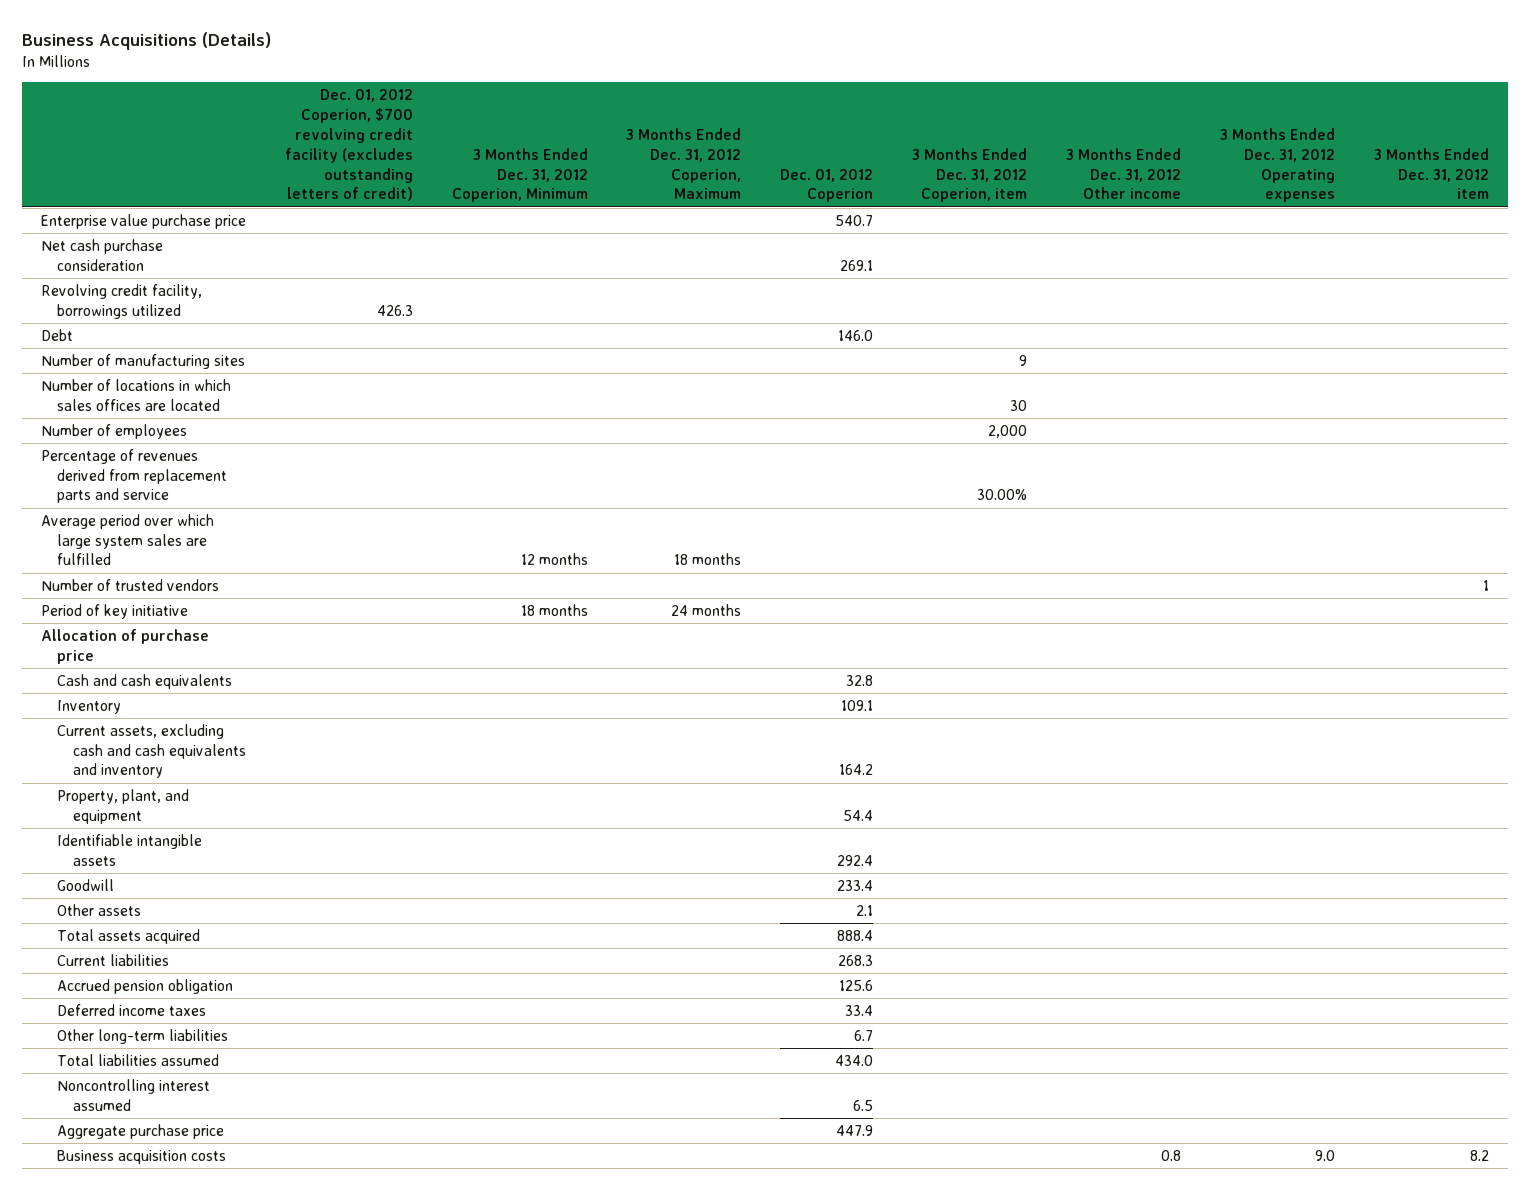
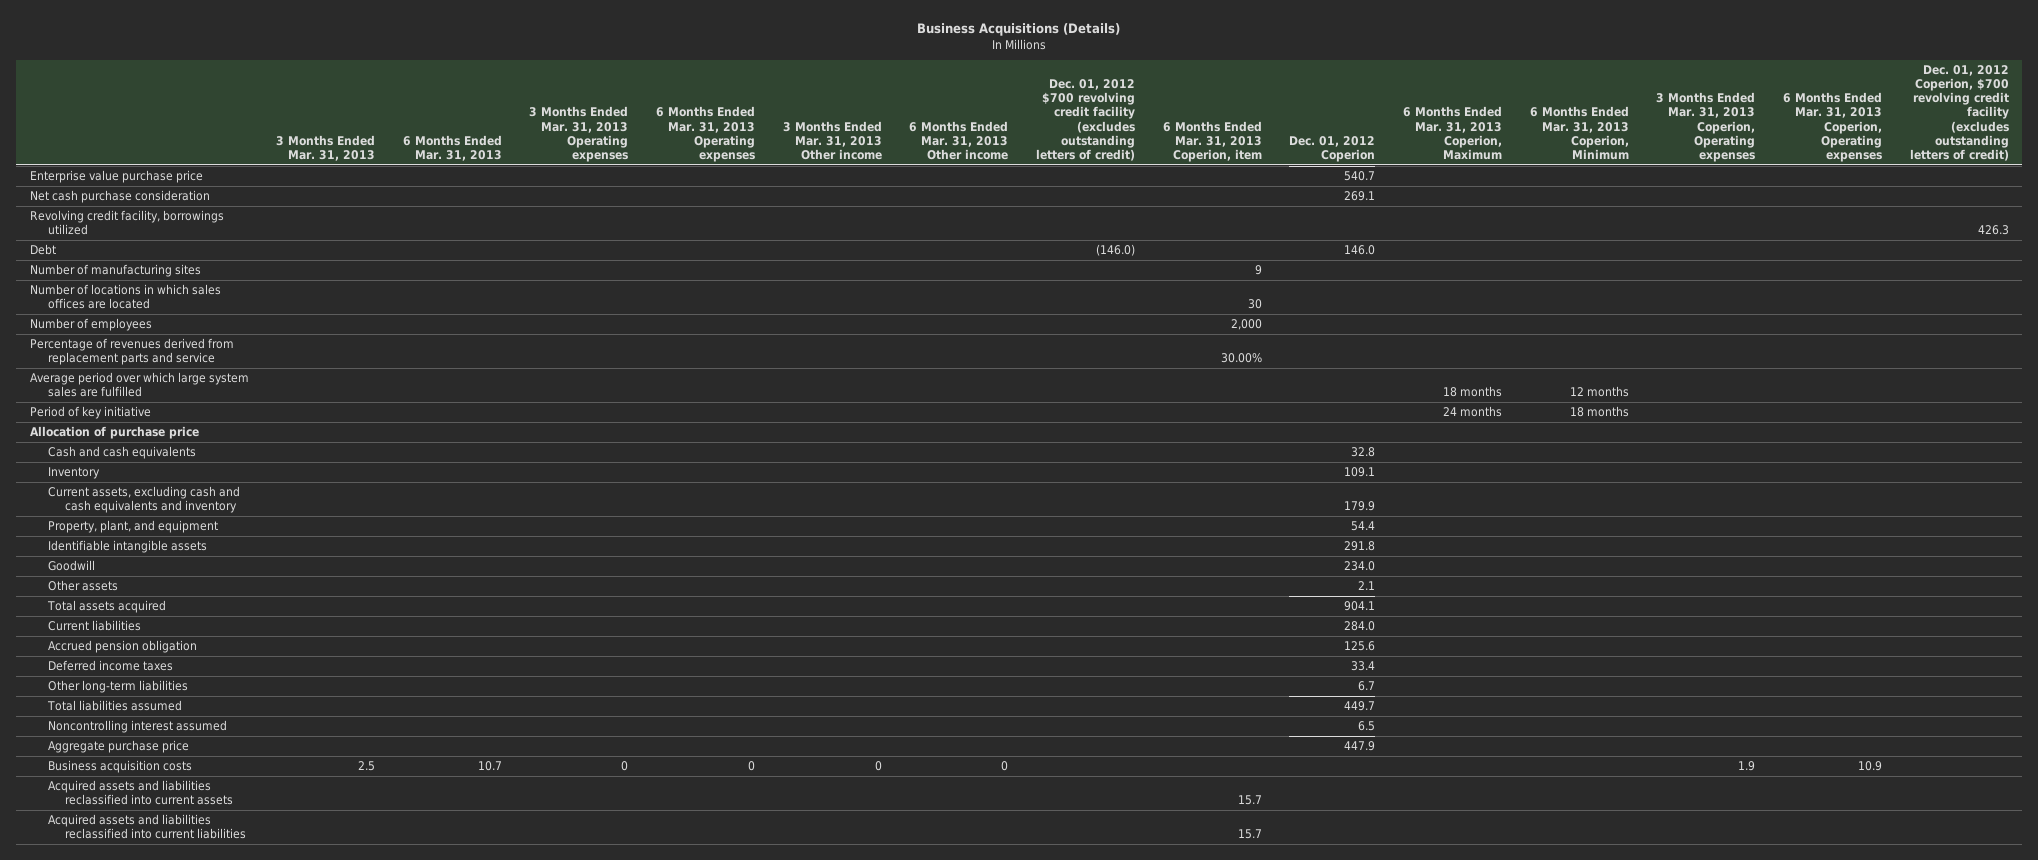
- | Dec. 01, 2012 Coperion, $700 revolving credit facility (excludes outstanding letters of credit) | 3 Months Ended Dec. 31, 2012 Coperion, Minimum | 3 Months Ended Dec. 31, 2012 Coperion, Maximum | Dec. 01, 2012 Coperion | 3 Months Ended Dec. 31, 2012 Coperion, item | 3 Months Ended Dec. 31, 2012 Other income | 3 Months Ended Dec. 31, 2012 Operating expenses | 3 Months Ended Dec. 31, 2012 item
+ | 3 Months Ended Mar. 31, 2013 | 6 Months Ended Mar. 31, 2013 | 3 Months Ended Mar. 31, 2013 Operating expenses | 6 Months Ended Mar. 31, 2013 Operating expenses | 3 Months Ended Mar. 31, 2013 Other income | 6 Months Ended Mar. 31, 2013 Other income | Dec. 01, 2012 $700 revolving credit facility (excludes outstanding letters of credit) | 6 Months Ended Mar. 31, 2013 Coperion, item | Dec. 01, 2012 Coperion | 6 Months Ended Mar. 31, 2013 Coperion, Maximum | 6 Months Ended Mar. 31, 2013 Coperion, Minimum | 3 Months Ended Mar. 31, 2013 Coperion, Operating expenses | 6 Months Ended Mar. 31, 2013 Coperion, Operating expenses | Dec. 01, 2012 Coperion, $700 revolving credit facility (excludes outstanding letters of credit)
- Number of trusted vendors | | | | | | | | 1
- Current assets, excluding cash and cash equivalents and inventory | | | | 164.2 | | | |
+ Current assets, excluding cash and cash equivalents and inventory | | | | | | | | | 179.9 | | | | |
- Identifiable intangible assets | | | | 292.4 | | | |
- Goodwill | | | | 233.4 | | | |
+ Identifiable intangible assets | | | | | | | | | 291.8 | | | | |
+ Goodwill | | | | | | | | | 234.0 | | | | |
- Total assets acquired | | | | 888.4 | | | |
- Current liabilities | | | | 268.3 | | | |
+ Total assets acquired | | | | | | | | | 904.1 | | | | |
+ Current liabilities | | | | | | | | | 284.0 | | | | |
- Total liabilities assumed | | | | 434.0 | | | |
+ Total liabilities assumed | | | | | | | | | 449.7 | | | | |
+ Acquired assets and liabilities reclassified into current assets | | | | | | | | 15.7 | | | | | |
+ Acquired assets and liabilities reclassified into current liabilities | | | | | | | | 15.7 | | | | | |

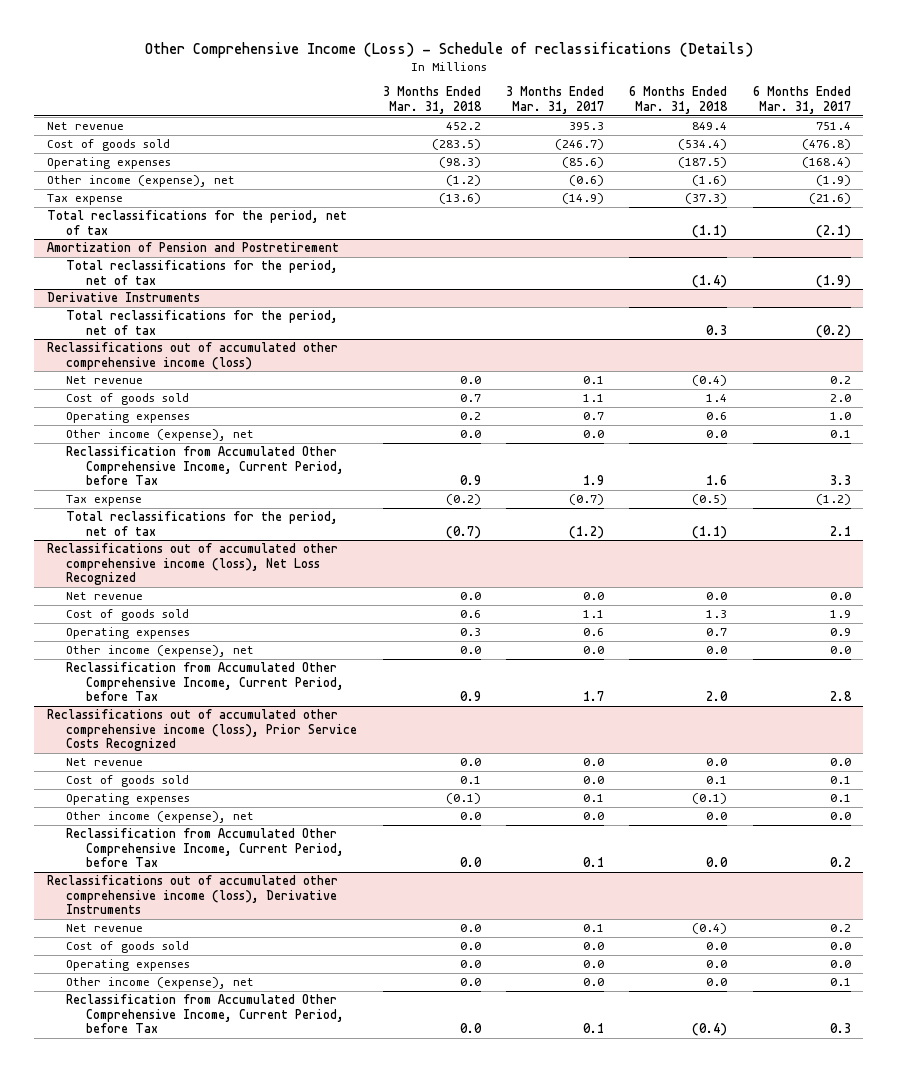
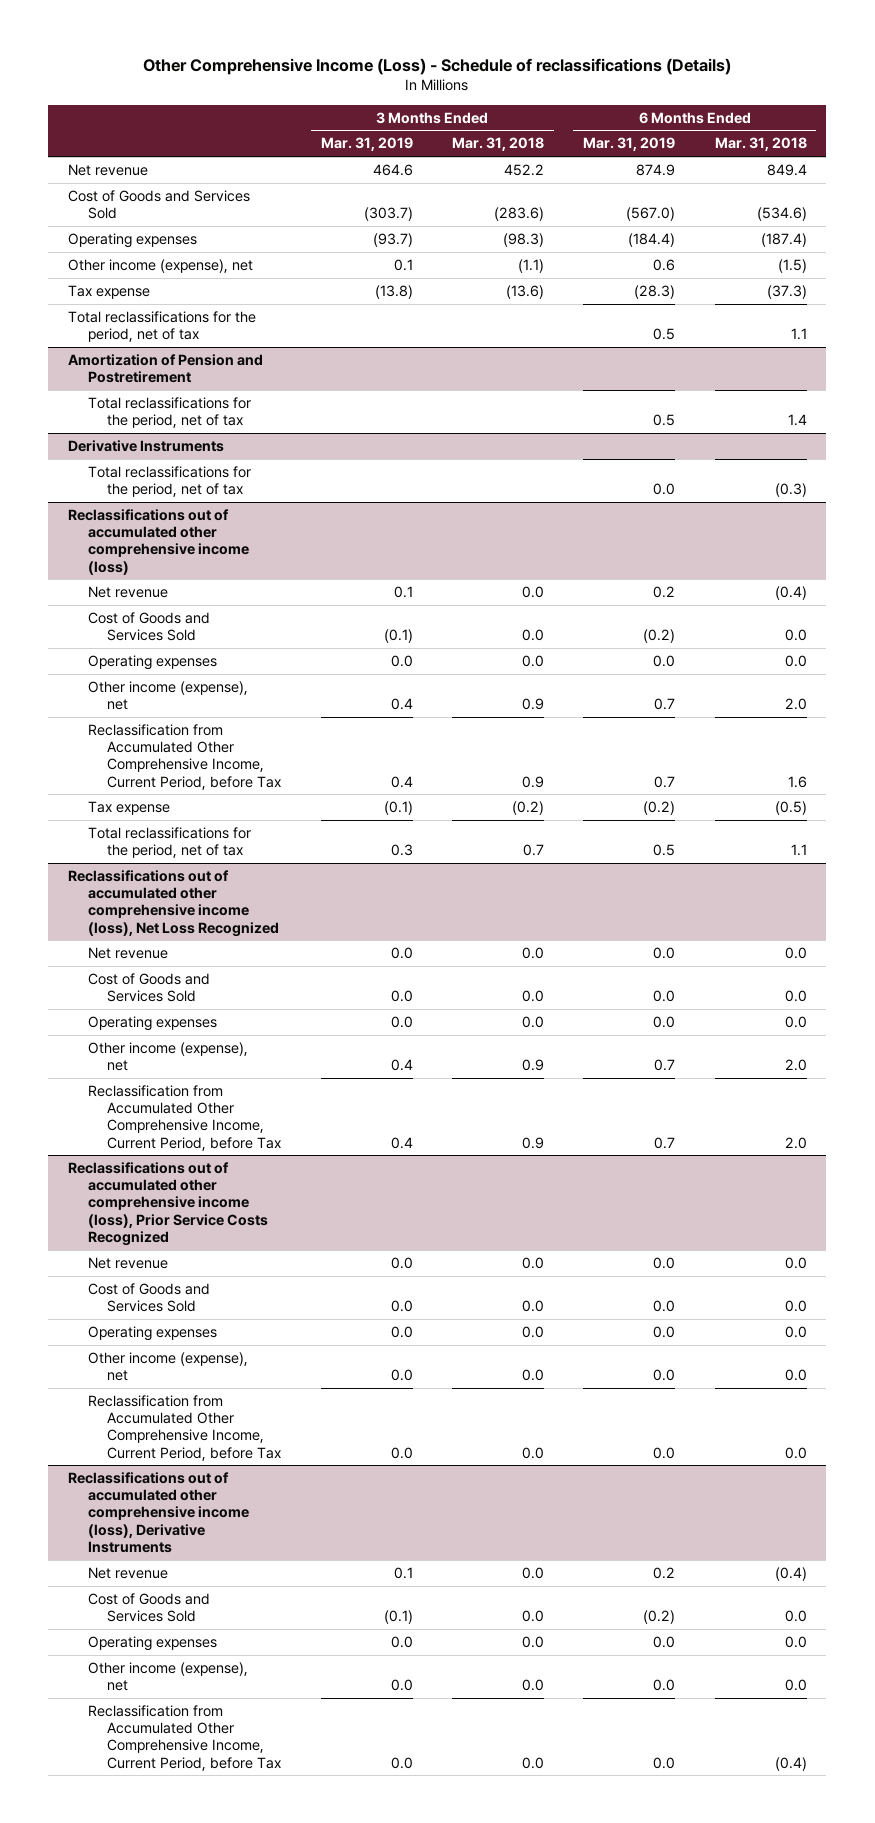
- | 3 Months Ended Mar. 31, 2018 | 3 Months Ended Mar. 31, 2017 | 6 Months Ended Mar. 31, 2018 | 6 Months Ended Mar. 31, 2017
+ | 3 Months Ended Mar. 31, 2019 | 3 Months Ended Mar. 31, 2018 | 6 Months Ended Mar. 31, 2019 | 6 Months Ended Mar. 31, 2018
- Cost of goods sold | (283.5) | (246.7) | (534.4) | (476.8)
- Operating expenses | (98.3) | (85.6) | (187.5) | (168.4)
- Other income (expense), net | (1.2) | (0.6) | (1.6) | (1.9)
+ Cost of Goods and Services Sold | (303.7) | (283.6) | (567.0) | (534.6)
+ Operating expenses | (93.7) | (98.3) | (184.4) | (187.4)
+ Other income (expense), net | 0.1 | (1.1) | 0.6 | (1.5)
- Total reclassifications for the period, net of tax | | | (1.1) | (2.1)
+ Total reclassifications for the period, net of tax | | | 0.5 | 1.1
@ Amortization of Pension and Postretirement
- Total reclassifications for the period, net of tax | | | (1.4) | (1.9)
+ Total reclassifications for the period, net of tax | | | 0.5 | 1.4
@ Derivative Instruments
- Total reclassifications for the period, net of tax | | | 0.3 | (0.2)
+ Total reclassifications for the period, net of tax | | | 0.0 | (0.3)
@ Reclassifications out of accumulated other comprehensive income (loss)
- Cost of goods sold | 0.7 | 1.1 | 1.4 | 2.0
- Operating expenses | 0.2 | 0.7 | 0.6 | 1.0
- Other income (expense), net | 0.0 | 0.0 | 0.0 | 0.1
+ Cost of Goods and Services Sold | (0.1) | 0.0 | (0.2) | 0.0
+ Operating expenses | 0.0 | 0.0 | 0.0 | 0.0
+ Other income (expense), net | 0.4 | 0.9 | 0.7 | 2.0
- Total reclassifications for the period, net of tax | (0.7) | (1.2) | (1.1) | 2.1
+ Total reclassifications for the period, net of tax | 0.3 | 0.7 | 0.5 | 1.1
@ Reclassifications out of accumulated other comprehensive income (loss), Net Loss Recognized
- Cost of goods sold | 0.6 | 1.1 | 1.3 | 1.9
- Operating expenses | 0.3 | 0.6 | 0.7 | 0.9
- Other income (expense), net | 0.0 | 0.0 | 0.0 | 0.0
+ Cost of Goods and Services Sold | 0.0 | 0.0 | 0.0 | 0.0
+ Operating expenses | 0.0 | 0.0 | 0.0 | 0.0
+ Other income (expense), net | 0.4 | 0.9 | 0.7 | 2.0
@ Reclassifications out of accumulated other comprehensive income (loss), Prior Service Costs Recognized
- Cost of goods sold | 0.1 | 0.0 | 0.1 | 0.1
- Operating expenses | (0.1) | 0.1 | (0.1) | 0.1
+ Cost of Goods and Services Sold | 0.0 | 0.0 | 0.0 | 0.0
+ Operating expenses | 0.0 | 0.0 | 0.0 | 0.0
@ Reclassifications out of accumulated other comprehensive income (loss), Derivative Instruments
- Cost of goods sold | 0.0 | 0.0 | 0.0 | 0.0
+ Cost of Goods and Services Sold | (0.1) | 0.0 | (0.2) | 0.0

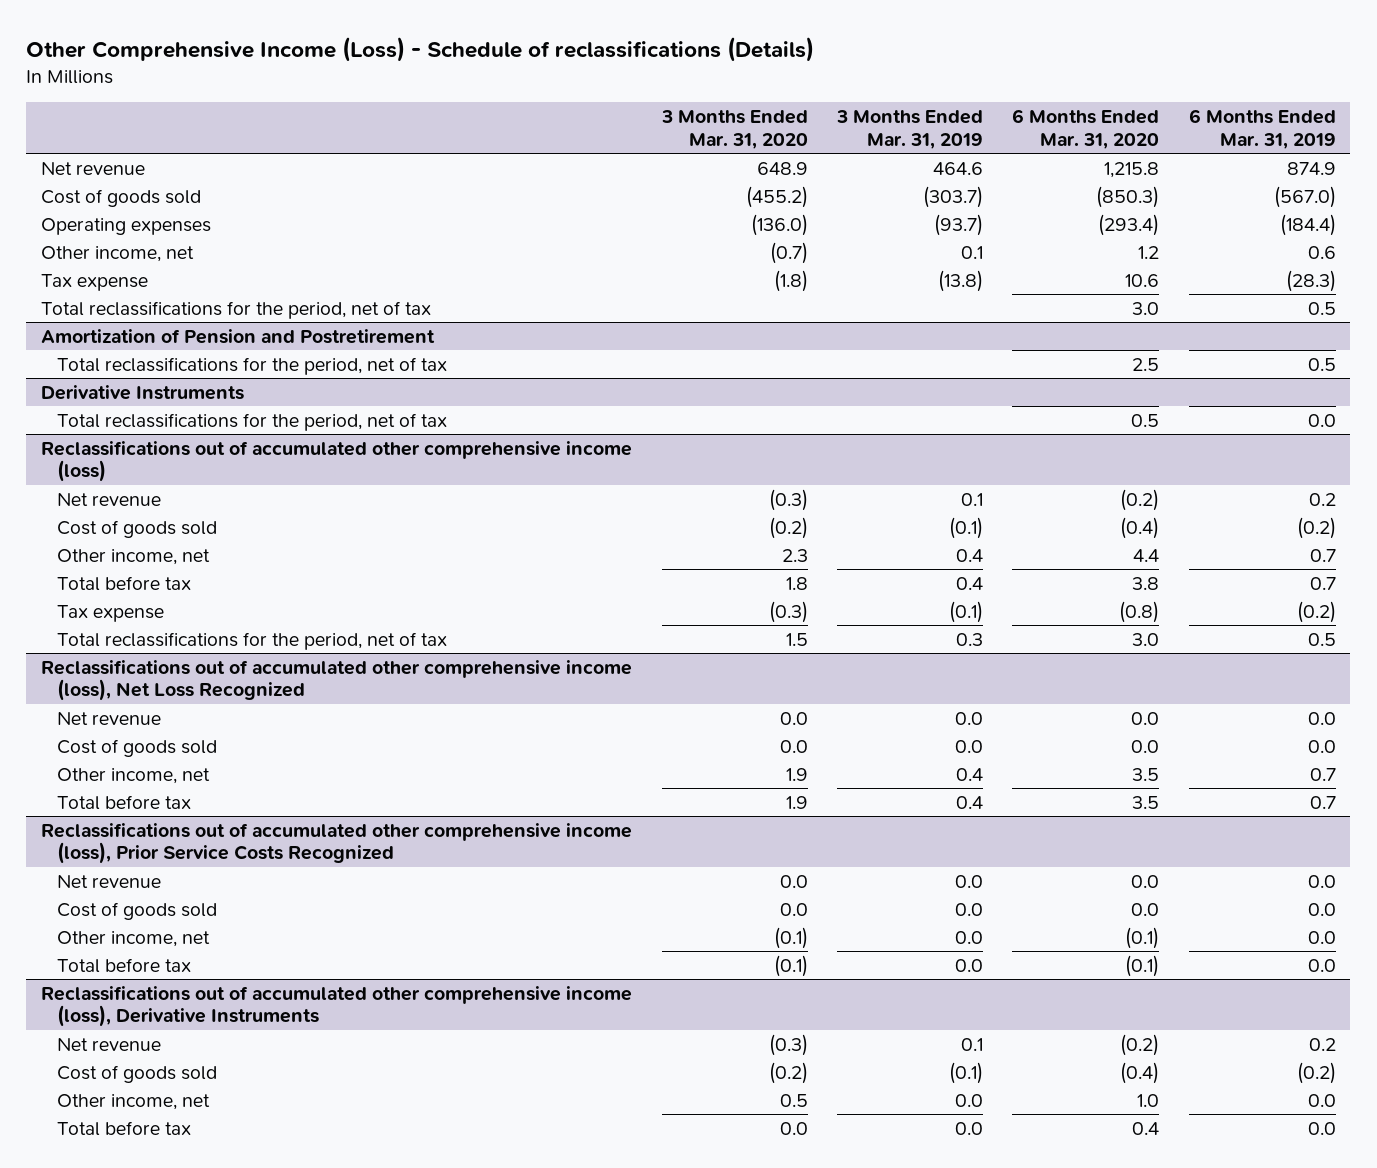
- | 3 Months Ended Mar. 31, 2019 | 3 Months Ended Mar. 31, 2018 | 6 Months Ended Mar. 31, 2019 | 6 Months Ended Mar. 31, 2018
+ | 3 Months Ended Mar. 31, 2020 | 3 Months Ended Mar. 31, 2019 | 6 Months Ended Mar. 31, 2020 | 6 Months Ended Mar. 31, 2019
- Cost of Goods and Services Sold | (303.7) | (283.6) | (567.0) | (534.6)
+ Cost of goods sold | (455.2) | (303.7) | (850.3) | (567.0)
- Other income (expense), net | 0.1 | (1.1) | 0.6 | (1.5)
+ Other income, net | (0.7) | 0.1 | 1.2 | 0.6
@ Reclassifications out of accumulated other comprehensive income (loss)
- Cost of Goods and Services Sold | (0.1) | 0.0 | (0.2) | 0.0
- Operating expenses | 0.0 | 0.0 | 0.0 | 0.0
- Other income (expense), net | 0.4 | 0.9 | 0.7 | 2.0
- Reclassification from Accumulated Other Comprehensive Income, Current Period, before Tax | 0.4 | 0.9 | 0.7 | 1.6
+ Cost of goods sold | (0.2) | (0.1) | (0.4) | (0.2)
+ Other income, net | 2.3 | 0.4 | 4.4 | 0.7
+ Total before tax | 1.8 | 0.4 | 3.8 | 0.7
@ Reclassifications out of accumulated other comprehensive income (loss), Net Loss Recognized
- Cost of Goods and Services Sold | 0.0 | 0.0 | 0.0 | 0.0
- Operating expenses | 0.0 | 0.0 | 0.0 | 0.0
- Other income (expense), net | 0.4 | 0.9 | 0.7 | 2.0
- Reclassification from Accumulated Other Comprehensive Income, Current Period, before Tax | 0.4 | 0.9 | 0.7 | 2.0
+ Cost of goods sold | 0.0 | 0.0 | 0.0 | 0.0
+ Other income, net | 1.9 | 0.4 | 3.5 | 0.7
+ Total before tax | 1.9 | 0.4 | 3.5 | 0.7
@ Reclassifications out of accumulated other comprehensive income (loss), Prior Service Costs Recognized
- Cost of Goods and Services Sold | 0.0 | 0.0 | 0.0 | 0.0
- Operating expenses | 0.0 | 0.0 | 0.0 | 0.0
- Other income (expense), net | 0.0 | 0.0 | 0.0 | 0.0
- Reclassification from Accumulated Other Comprehensive Income, Current Period, before Tax | 0.0 | 0.0 | 0.0 | 0.0
+ Cost of goods sold | 0.0 | 0.0 | 0.0 | 0.0
+ Other income, net | (0.1) | 0.0 | (0.1) | 0.0
+ Total before tax | (0.1) | 0.0 | (0.1) | 0.0
@ Reclassifications out of accumulated other comprehensive income (loss), Derivative Instruments
- Cost of Goods and Services Sold | (0.1) | 0.0 | (0.2) | 0.0
- Operating expenses | 0.0 | 0.0 | 0.0 | 0.0
- Other income (expense), net | 0.0 | 0.0 | 0.0 | 0.0
- Reclassification from Accumulated Other Comprehensive Income, Current Period, before Tax | 0.0 | 0.0 | 0.0 | (0.4)
+ Cost of goods sold | (0.2) | (0.1) | (0.4) | (0.2)
+ Other income, net | 0.5 | 0.0 | 1.0 | 0.0
+ Total before tax | 0.0 | 0.0 | 0.4 | 0.0

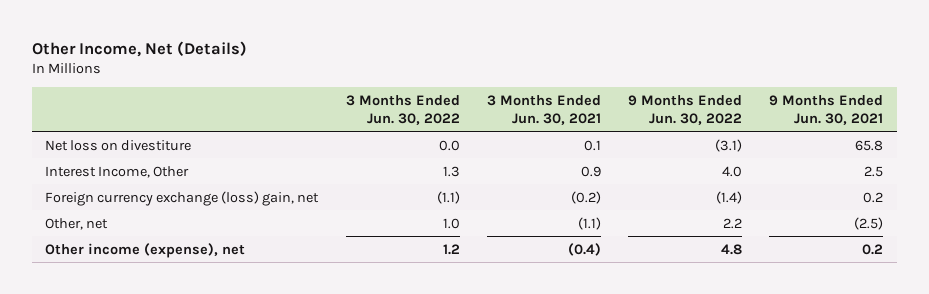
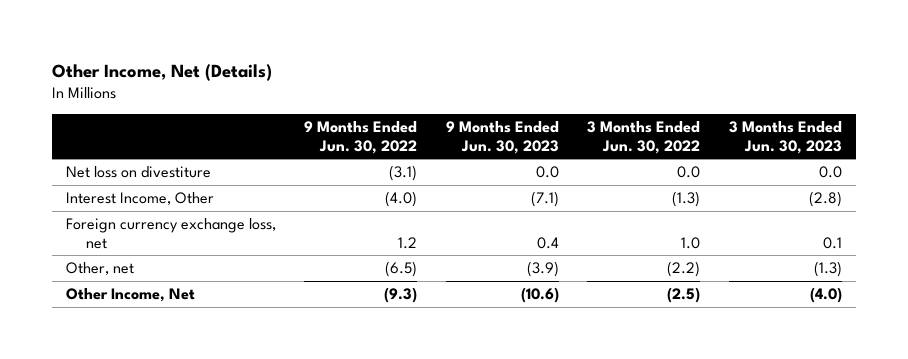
- | 3 Months Ended Jun. 30, 2022 | 3 Months Ended Jun. 30, 2021 | 9 Months Ended Jun. 30, 2022 | 9 Months Ended Jun. 30, 2021
+ | 9 Months Ended Jun. 30, 2022 | 9 Months Ended Jun. 30, 2023 | 3 Months Ended Jun. 30, 2022 | 3 Months Ended Jun. 30, 2023
- Interest Income, Other | 1.3 | 0.9 | 4.0 | 2.5
- Foreign currency exchange (loss) gain, net | (1.1) | (0.2) | (1.4) | 0.2
- Other, net | 1.0 | (1.1) | 2.2 | (2.5)
- Other income (expense), net | 1.2 | (0.4) | 4.8 | 0.2
+ Interest Income, Other | (4.0) | (7.1) | (1.3) | (2.8)
+ Foreign currency exchange loss, net | 1.2 | 0.4 | 1.0 | 0.1
+ Other, net | (6.5) | (3.9) | (2.2) | (1.3)
+ Other Income, Net | (9.3) | (10.6) | (2.5) | (4.0)

